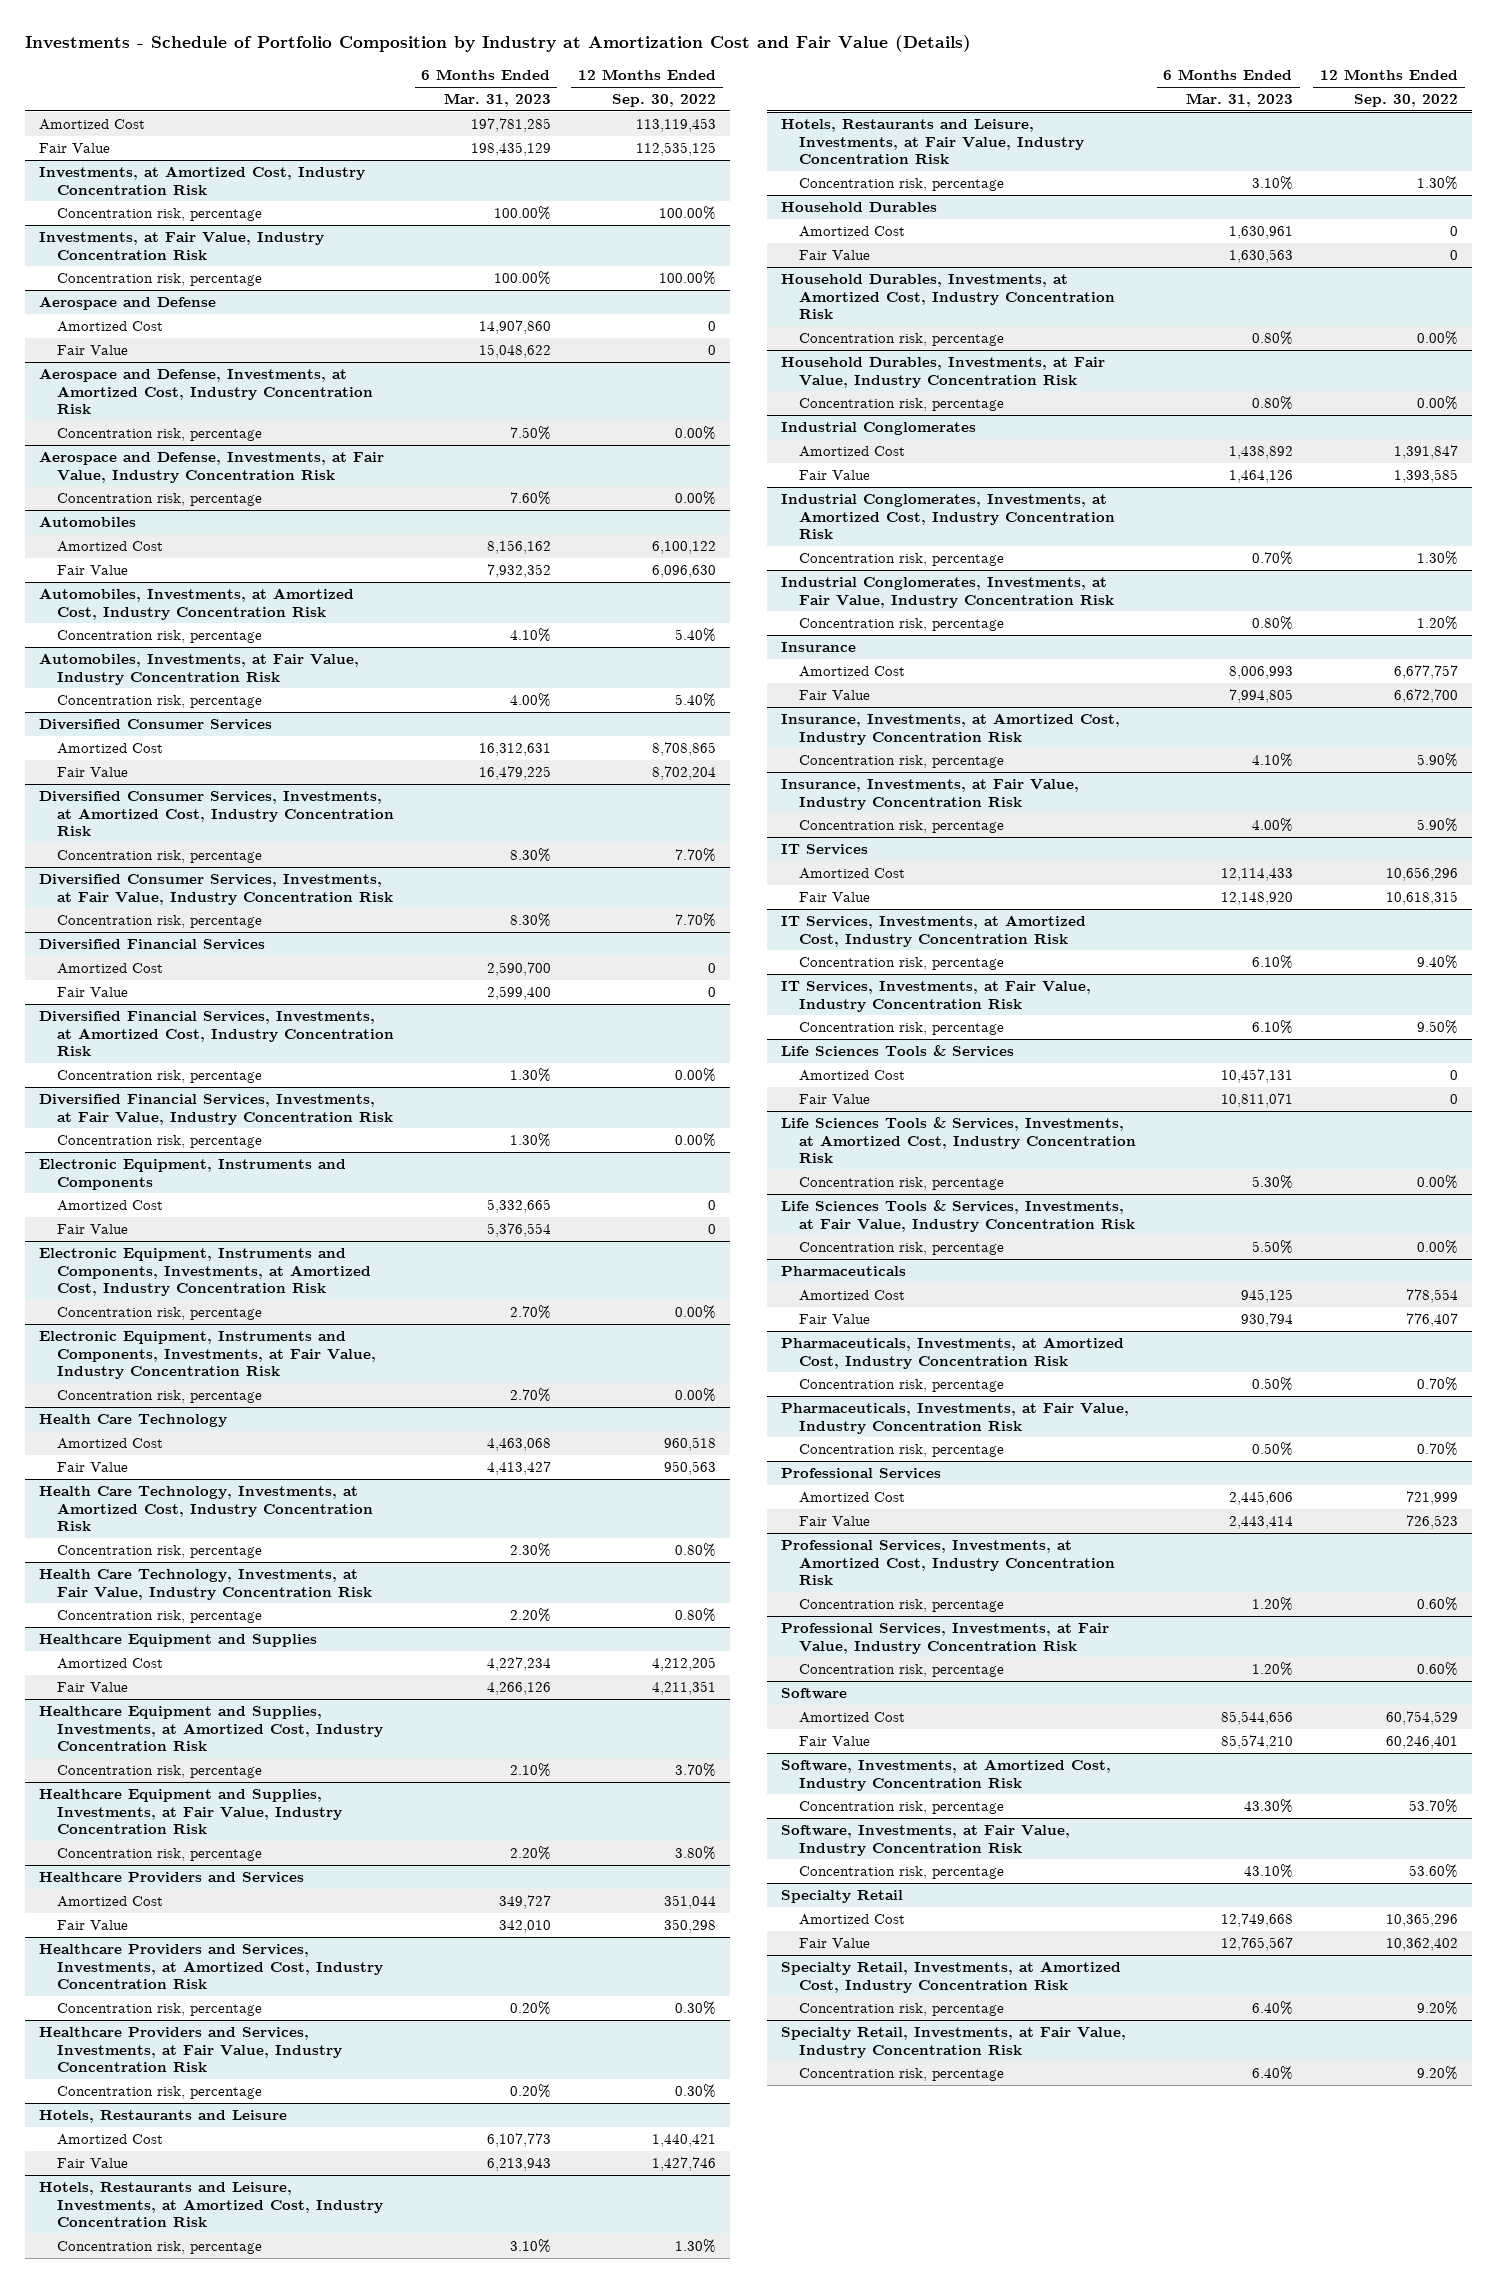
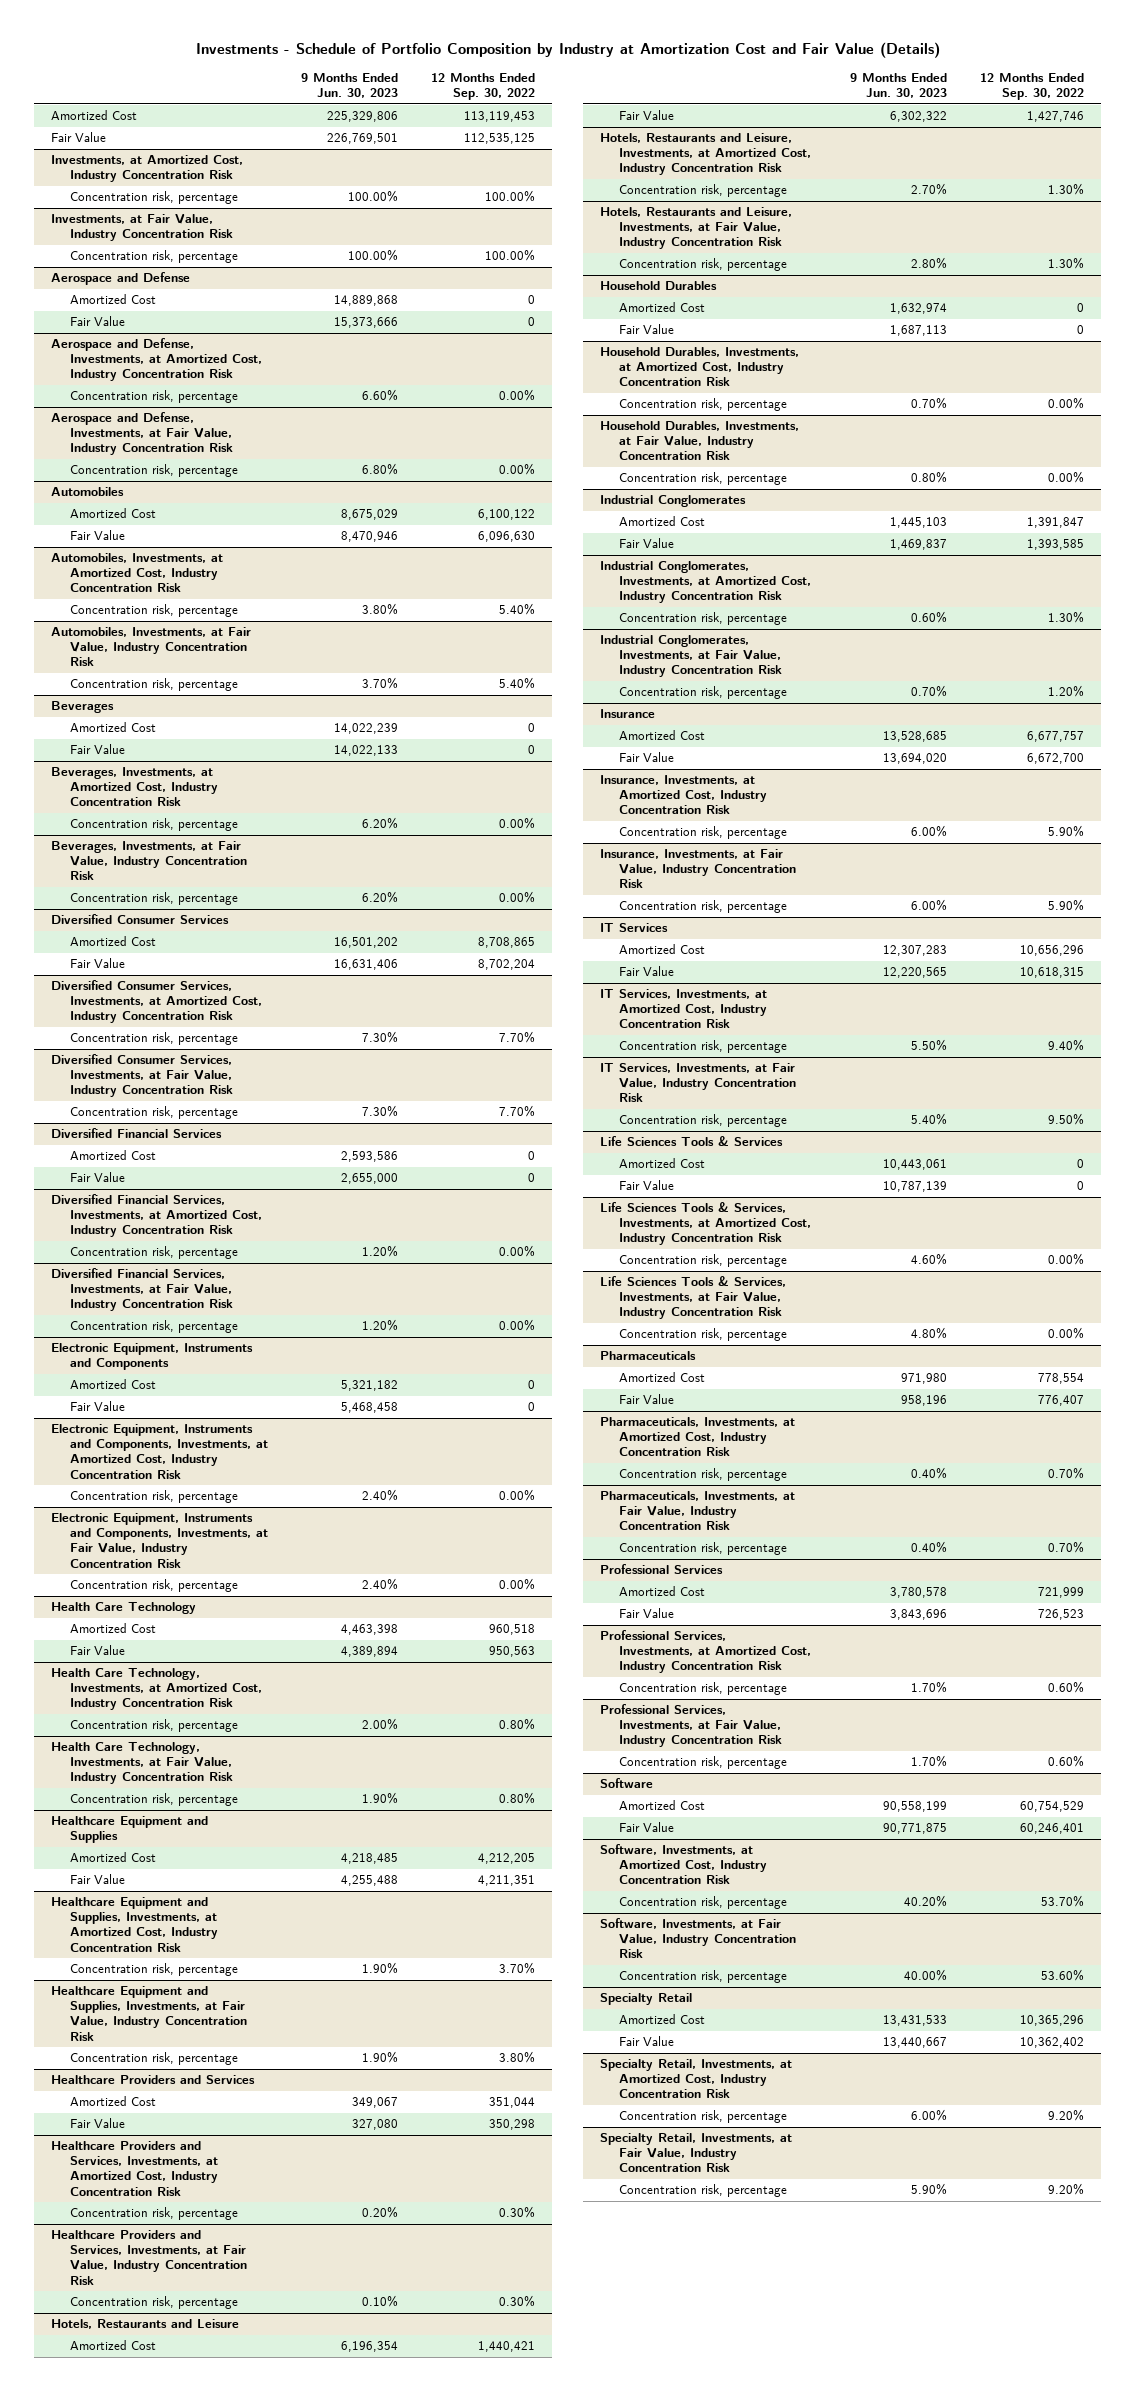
- | 6 Months Ended Mar. 31, 2023 | 12 Months Ended Sep. 30, 2022
+ | 9 Months Ended Jun. 30, 2023 | 12 Months Ended Sep. 30, 2022
+ Beverages
+ Amortized Cost | 14,022,239 | 0
+ Fair Value | 14,022,133 | 0
+ Beverages, Investments, at Amortized Cost, Industry Concentration Risk
+ Concentration risk, percentage | 6.20% | 0.00%
+ Beverages, Investments, at Fair Value, Industry Concentration Risk
+ Concentration risk, percentage | 6.20% | 0.00%

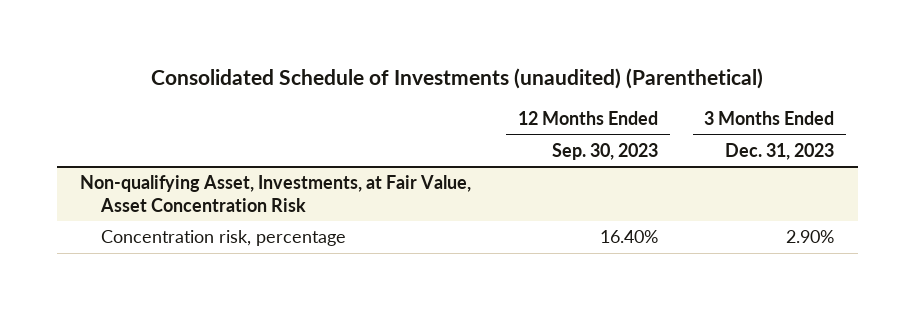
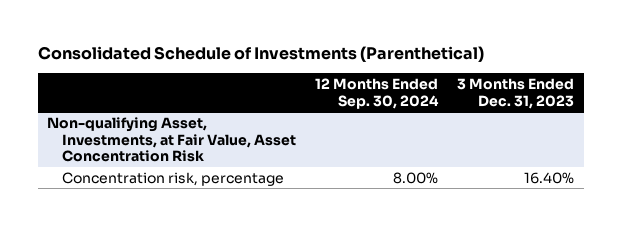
- Consolidated Schedule of Investments (unaudited) (Parenthetical)
+ Consolidated Schedule of Investments (Parenthetical)
- | 12 Months Ended Sep. 30, 2023 | 3 Months Ended Dec. 31, 2023
+ | 12 Months Ended Sep. 30, 2024 | 3 Months Ended Dec. 31, 2023
@ Non-qualifying Asset, Investments, at Fair Value, Asset Concentration Risk
- Concentration risk, percentage | 16.40% | 2.90%
+ Concentration risk, percentage | 8.00% | 16.40%

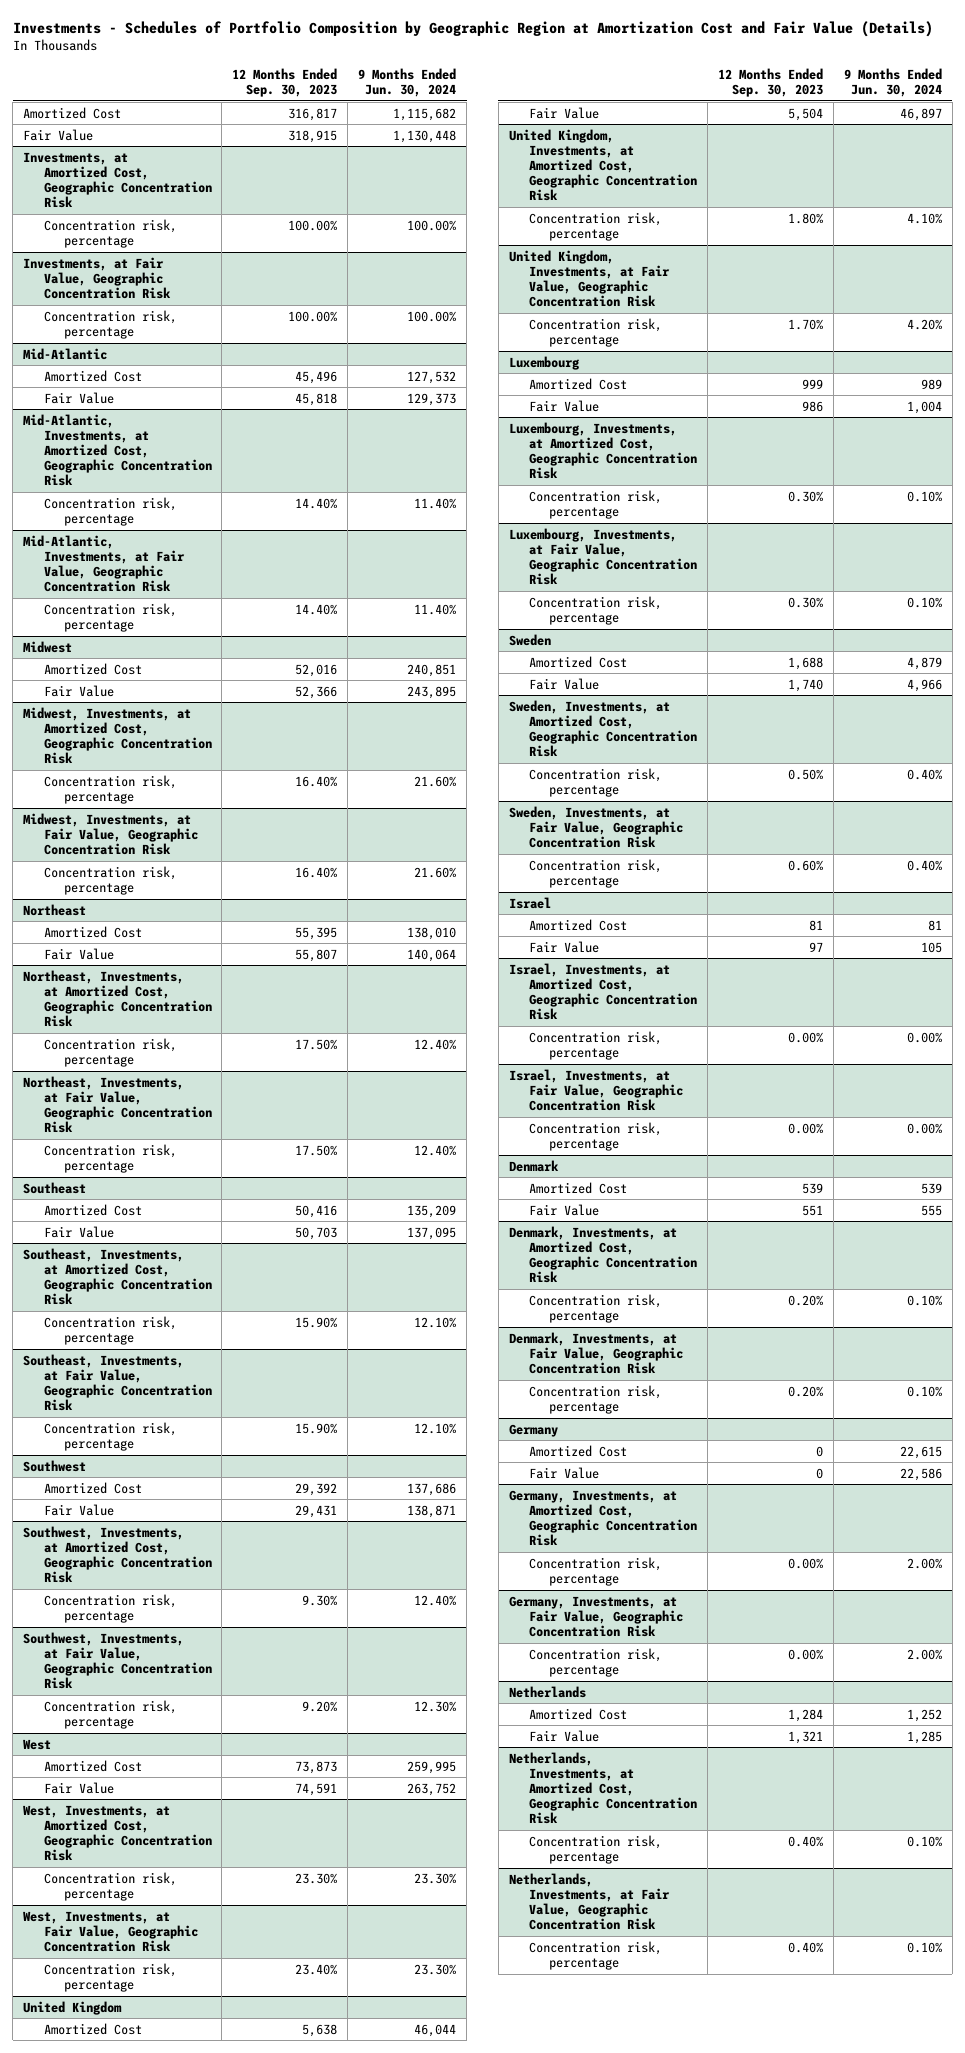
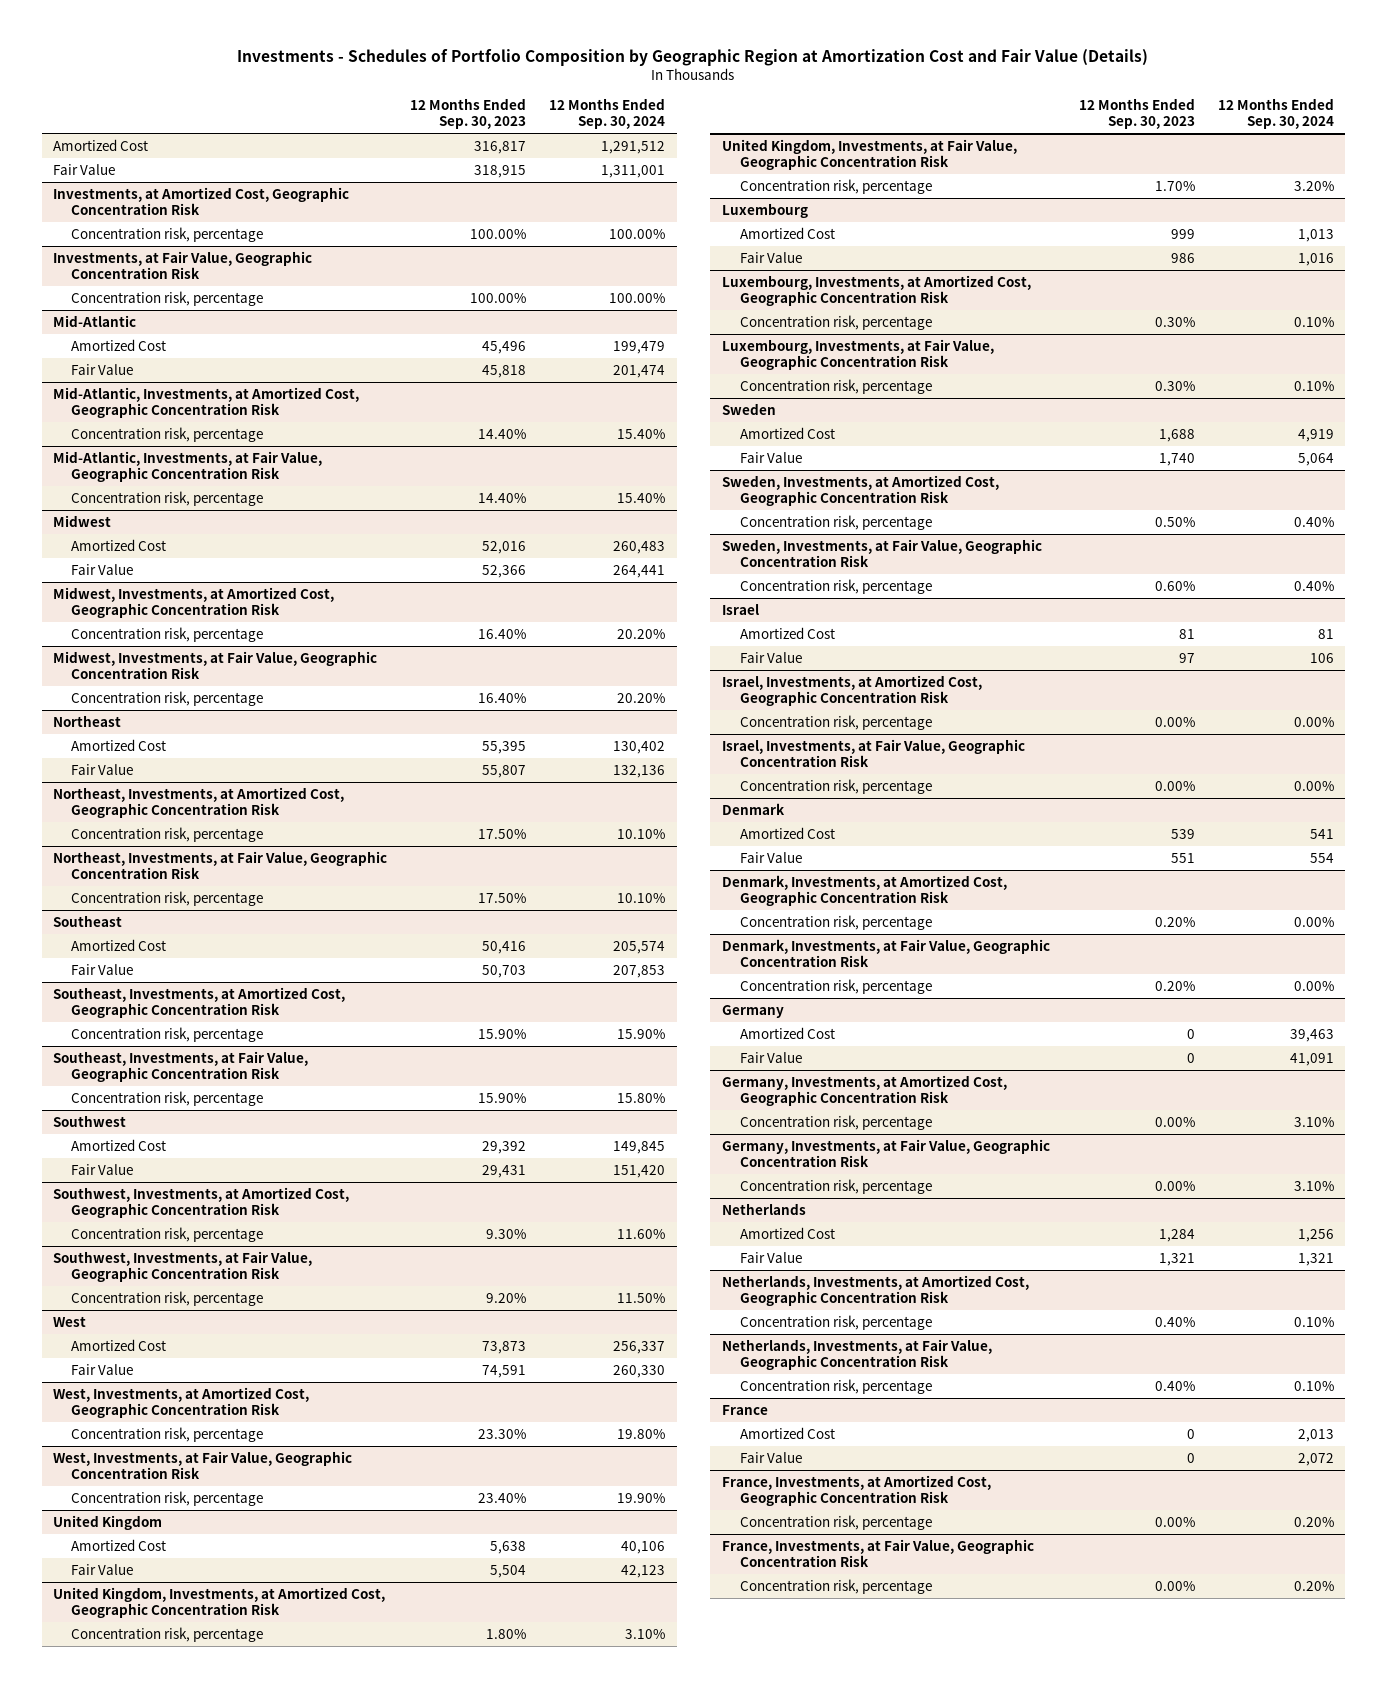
- | 12 Months Ended Sep. 30, 2023 | 9 Months Ended Jun. 30, 2024
+ | 12 Months Ended Sep. 30, 2023 | 12 Months Ended Sep. 30, 2024
+ France
+ Amortized Cost | 0 | 2,013
+ Fair Value | 0 | 2,072
+ France, Investments, at Amortized Cost, Geographic Concentration Risk
+ Concentration risk, percentage | 0.00% | 0.20%
+ France, Investments, at Fair Value, Geographic Concentration Risk
+ Concentration risk, percentage | 0.00% | 0.20%

